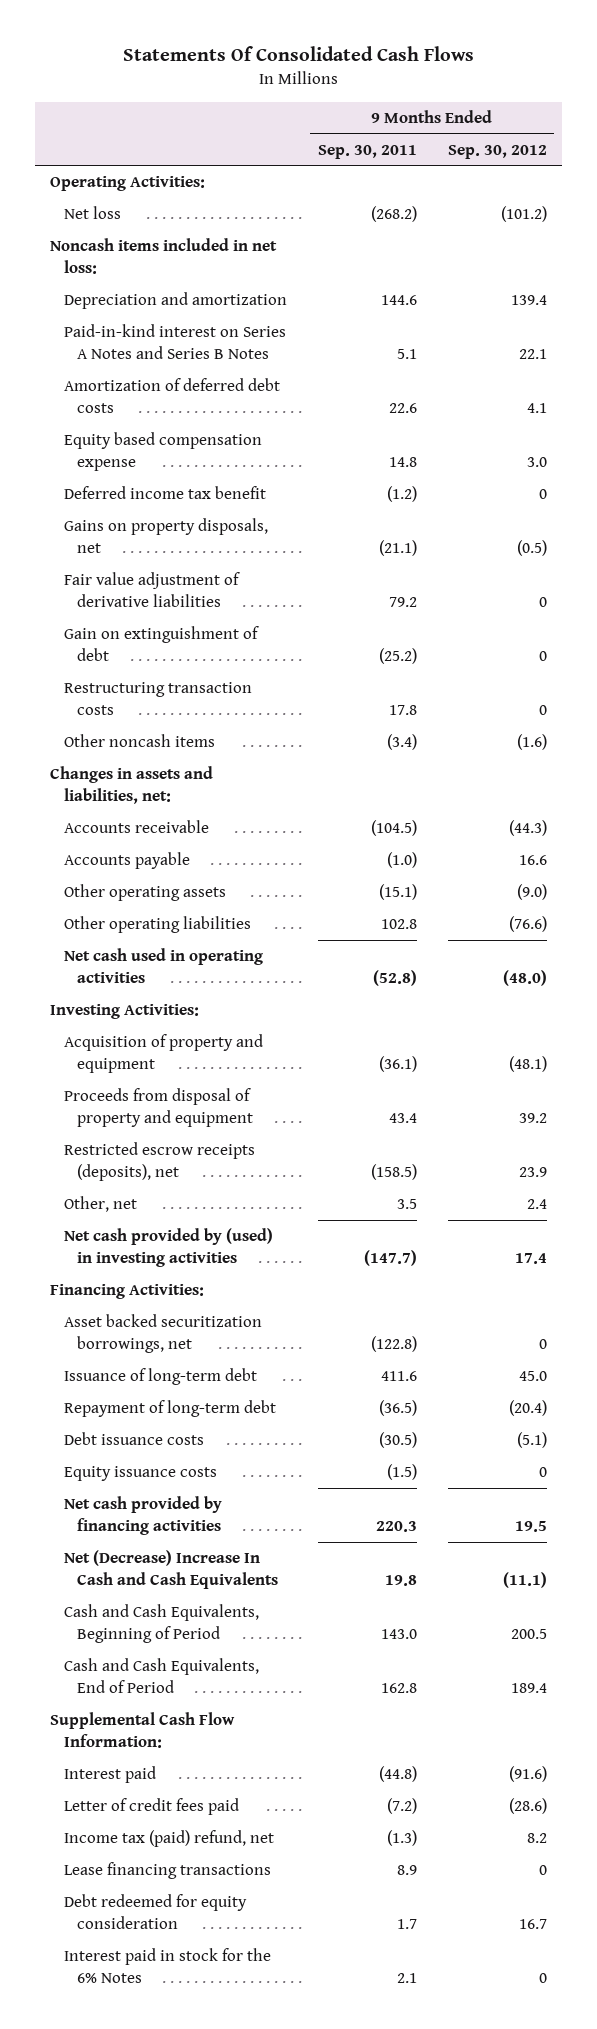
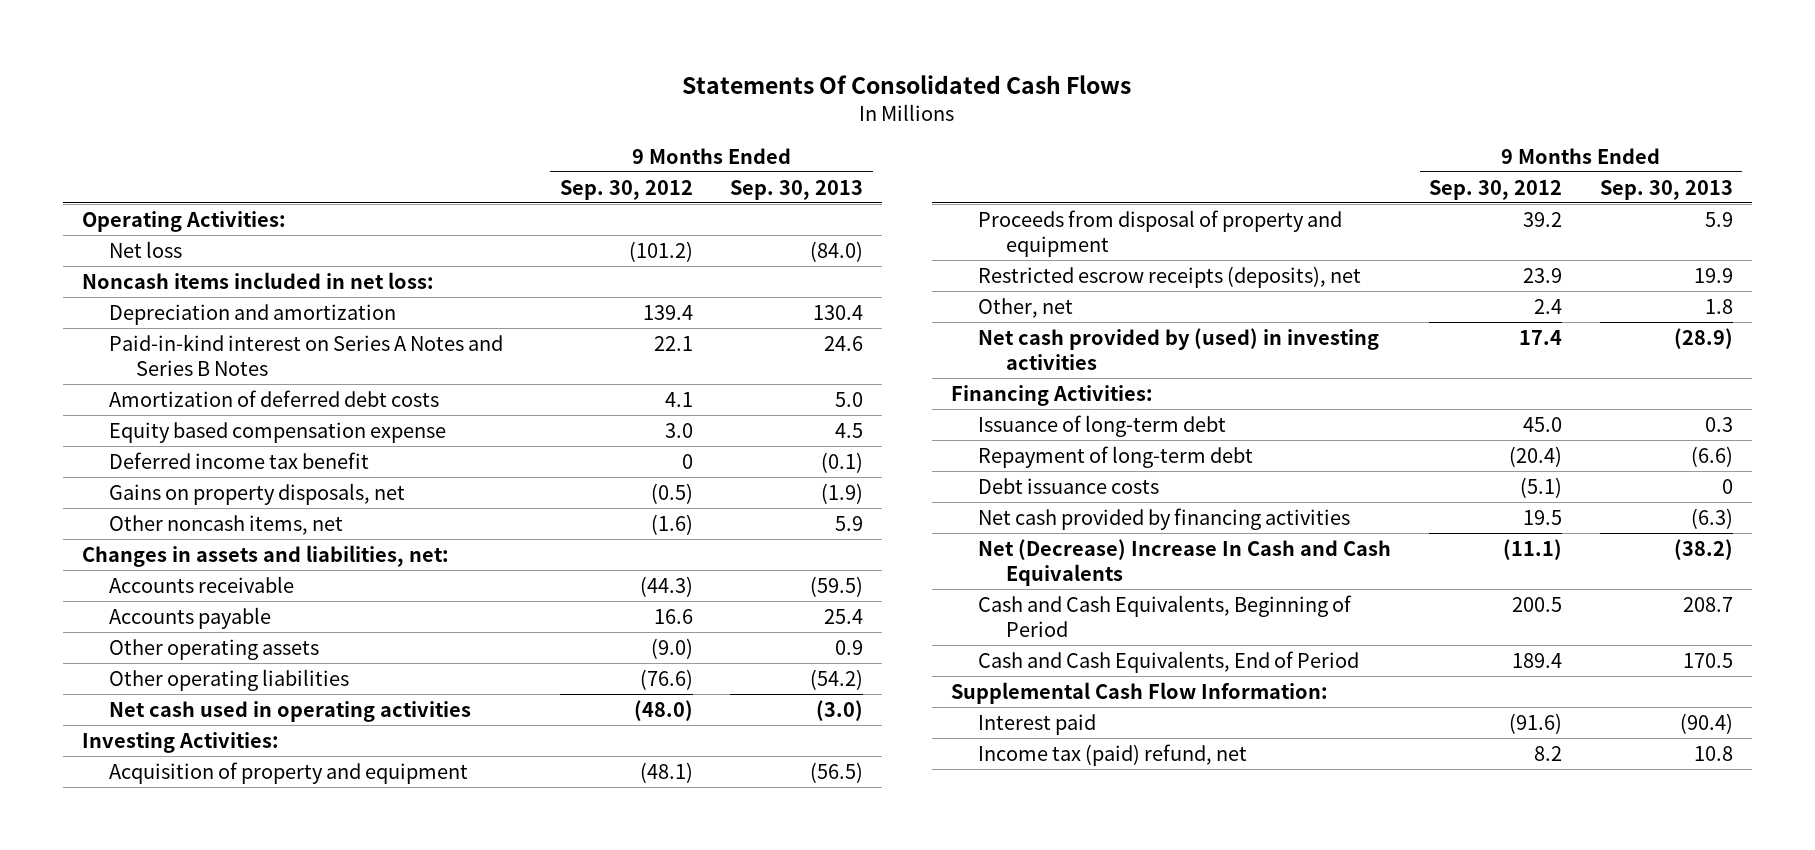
- | 9 Months Ended Sep. 30, 2011 | 9 Months Ended Sep. 30, 2012
+ | 9 Months Ended Sep. 30, 2012 | 9 Months Ended Sep. 30, 2013
- Fair value adjustment of derivative liabilities | 79.2 | 0
- Gain on extinguishment of debt | (25.2) | 0
- Restructuring transaction costs | 17.8 | 0
- Other noncash items | (3.4) | (1.6)
+ Other noncash items, net | (1.6) | 5.9
- Asset backed securitization borrowings, net | (122.8) | 0
- Equity issuance costs | (1.5) | 0
- Letter of credit fees paid | (7.2) | (28.6)
- Lease financing transactions | 8.9 | 0
- Debt redeemed for equity consideration | 1.7 | 16.7
- Interest paid in stock for the 6% Notes | 2.1 | 0

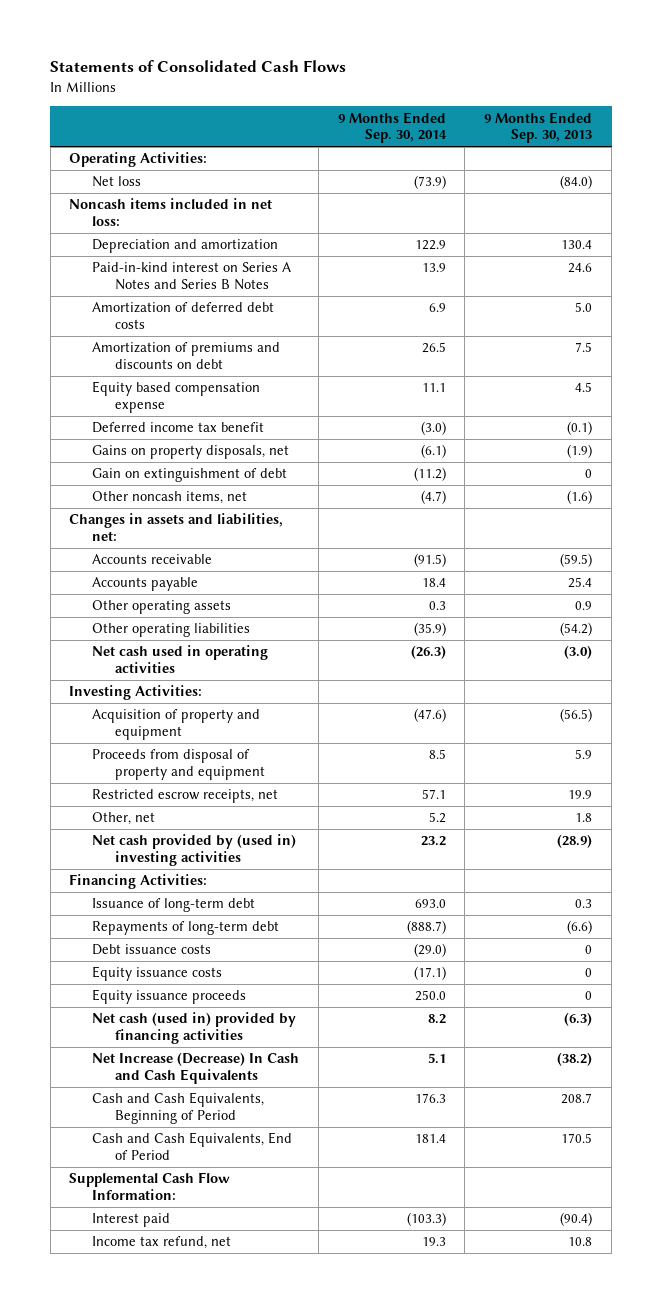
- Statements Of Consolidated Cash Flows
+ Statements of Consolidated Cash Flows
- | 9 Months Ended Sep. 30, 2012 | 9 Months Ended Sep. 30, 2013
+ | 9 Months Ended Sep. 30, 2014 | 9 Months Ended Sep. 30, 2013
+ Amortization of premiums and discounts on debt | 26.5 | 7.5
- Other noncash items, net | (1.6) | 5.9
+ Gain on extinguishment of debt | (11.2) | 0
+ Other noncash items, net | (4.7) | (1.6)
- Restricted escrow receipts (deposits), net | 23.9 | 19.9
+ Restricted escrow receipts, net | 57.1 | 19.9
- Net cash provided by (used) in investing activities | 17.4 | (28.9)
+ Net cash provided by (used in) investing activities | 23.2 | (28.9)
- Repayment of long-term debt | (20.4) | (6.6)
+ Repayments of long-term debt | (888.7) | (6.6)
- Net cash provided by financing activities | 19.5 | (6.3)
- Net (Decrease) Increase In Cash and Cash Equivalents | (11.1) | (38.2)
+ Equity issuance costs | (17.1) | 0
+ Equity issuance proceeds | 250.0 | 0
+ Net cash (used in) provided by financing activities | 8.2 | (6.3)
+ Net Increase (Decrease) In Cash and Cash Equivalents | 5.1 | (38.2)
- Income tax (paid) refund, net | 8.2 | 10.8
+ Income tax refund, net | 19.3 | 10.8

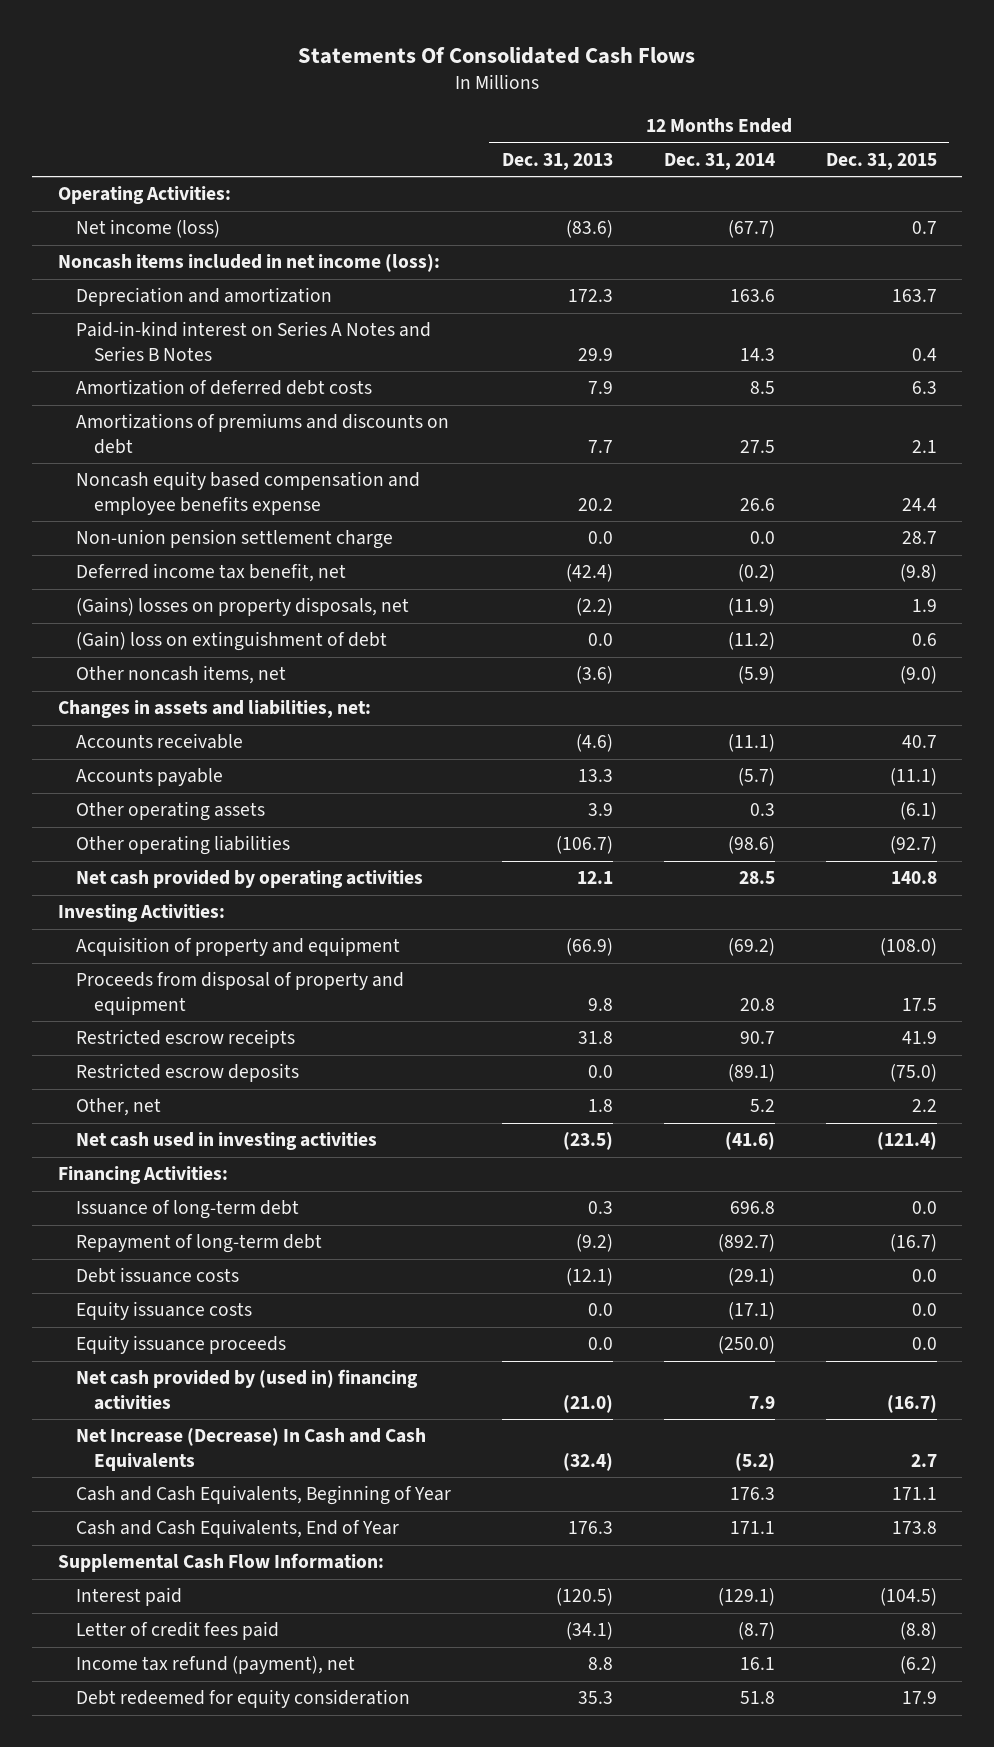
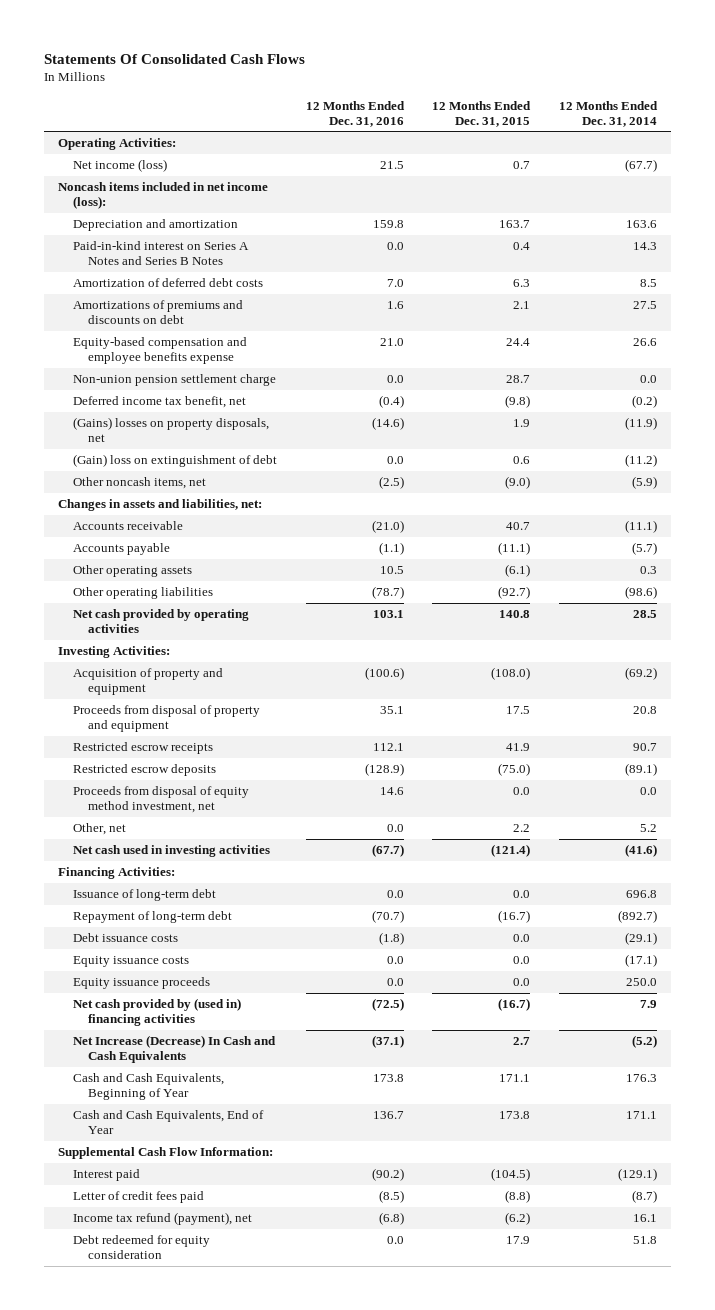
- | 12 Months Ended Dec. 31, 2013 | 12 Months Ended Dec. 31, 2014 | 12 Months Ended Dec. 31, 2015
+ | 12 Months Ended Dec. 31, 2016 | 12 Months Ended Dec. 31, 2015 | 12 Months Ended Dec. 31, 2014
- Noncash equity based compensation and employee benefits expense | 20.2 | 26.6 | 24.4
+ Equity-based compensation and employee benefits expense | 21.0 | 24.4 | 26.6
+ Proceeds from disposal of equity method investment, net | 14.6 | 0.0 | 0.0
- Equity issuance proceeds | 0.0 | (250.0) | 0.0
+ Equity issuance proceeds | 0.0 | 0.0 | 250.0

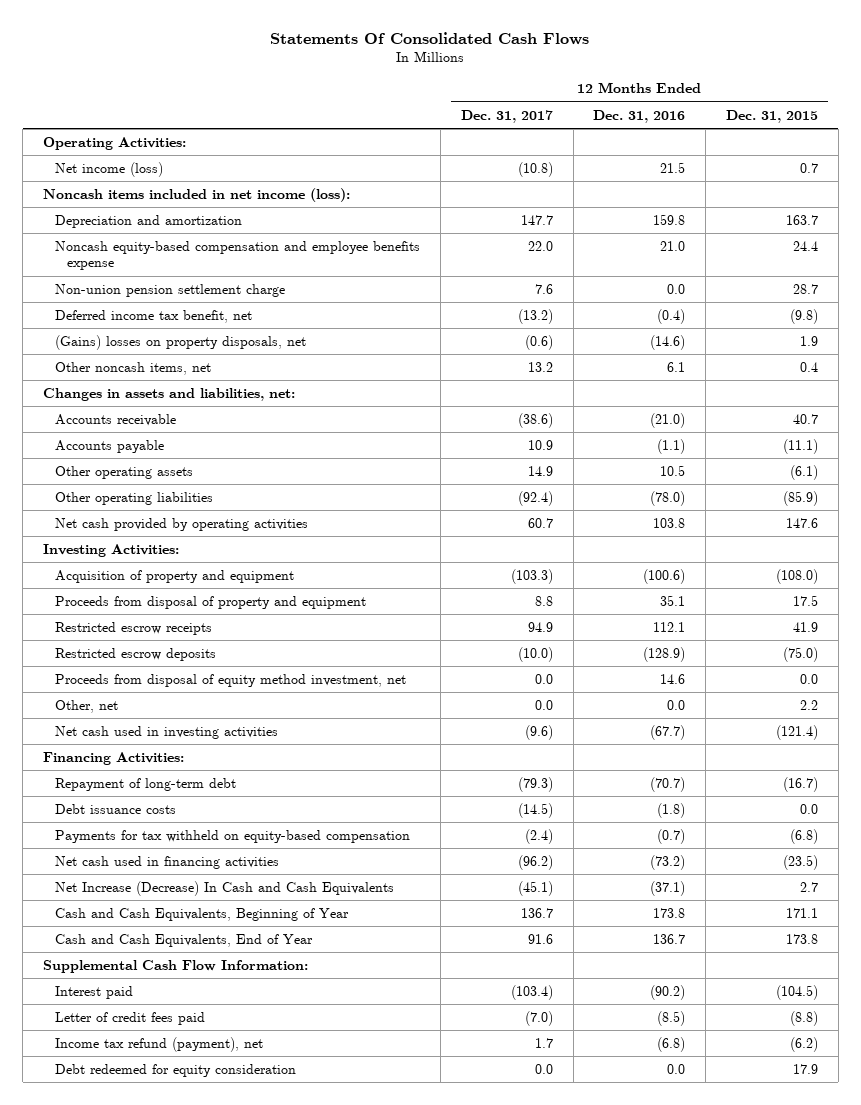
- | 12 Months Ended Dec. 31, 2016 | 12 Months Ended Dec. 31, 2015 | 12 Months Ended Dec. 31, 2014
+ | 12 Months Ended Dec. 31, 2017 | 12 Months Ended Dec. 31, 2016 | 12 Months Ended Dec. 31, 2015
- Paid-in-kind interest on Series A Notes and Series B Notes | 0.0 | 0.4 | 14.3
- Amortization of deferred debt costs | 7.0 | 6.3 | 8.5
- Amortizations of premiums and discounts on debt | 1.6 | 2.1 | 27.5
- Equity-based compensation and employee benefits expense | 21.0 | 24.4 | 26.6
+ Noncash equity-based compensation and employee benefits expense | 22.0 | 21.0 | 24.4
- (Gain) loss on extinguishment of debt | 0.0 | 0.6 | (11.2)
- Other noncash items, net | (2.5) | (9.0) | (5.9)
+ Other noncash items, net | 13.2 | 6.1 | 0.4
- Other operating liabilities | (78.7) | (92.7) | (98.6)
- Net cash provided by operating activities | 103.1 | 140.8 | 28.5
+ Other operating liabilities | (92.4) | (78.0) | (85.9)
+ Net cash provided by operating activities | 60.7 | 103.8 | 147.6
- Issuance of long-term debt | 0.0 | 0.0 | 696.8
- Equity issuance costs | 0.0 | 0.0 | (17.1)
- Equity issuance proceeds | 0.0 | 0.0 | 250.0
- Net cash provided by (used in) financing activities | (72.5) | (16.7) | 7.9
+ Payments for tax withheld on equity-based compensation | (2.4) | (0.7) | (6.8)
+ Net cash used in financing activities | (96.2) | (73.2) | (23.5)

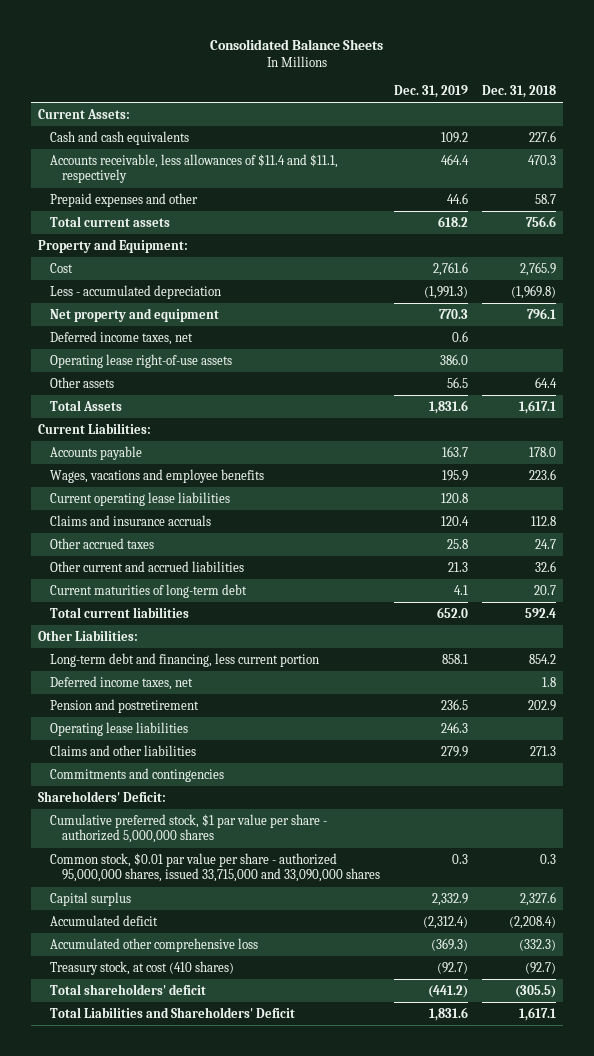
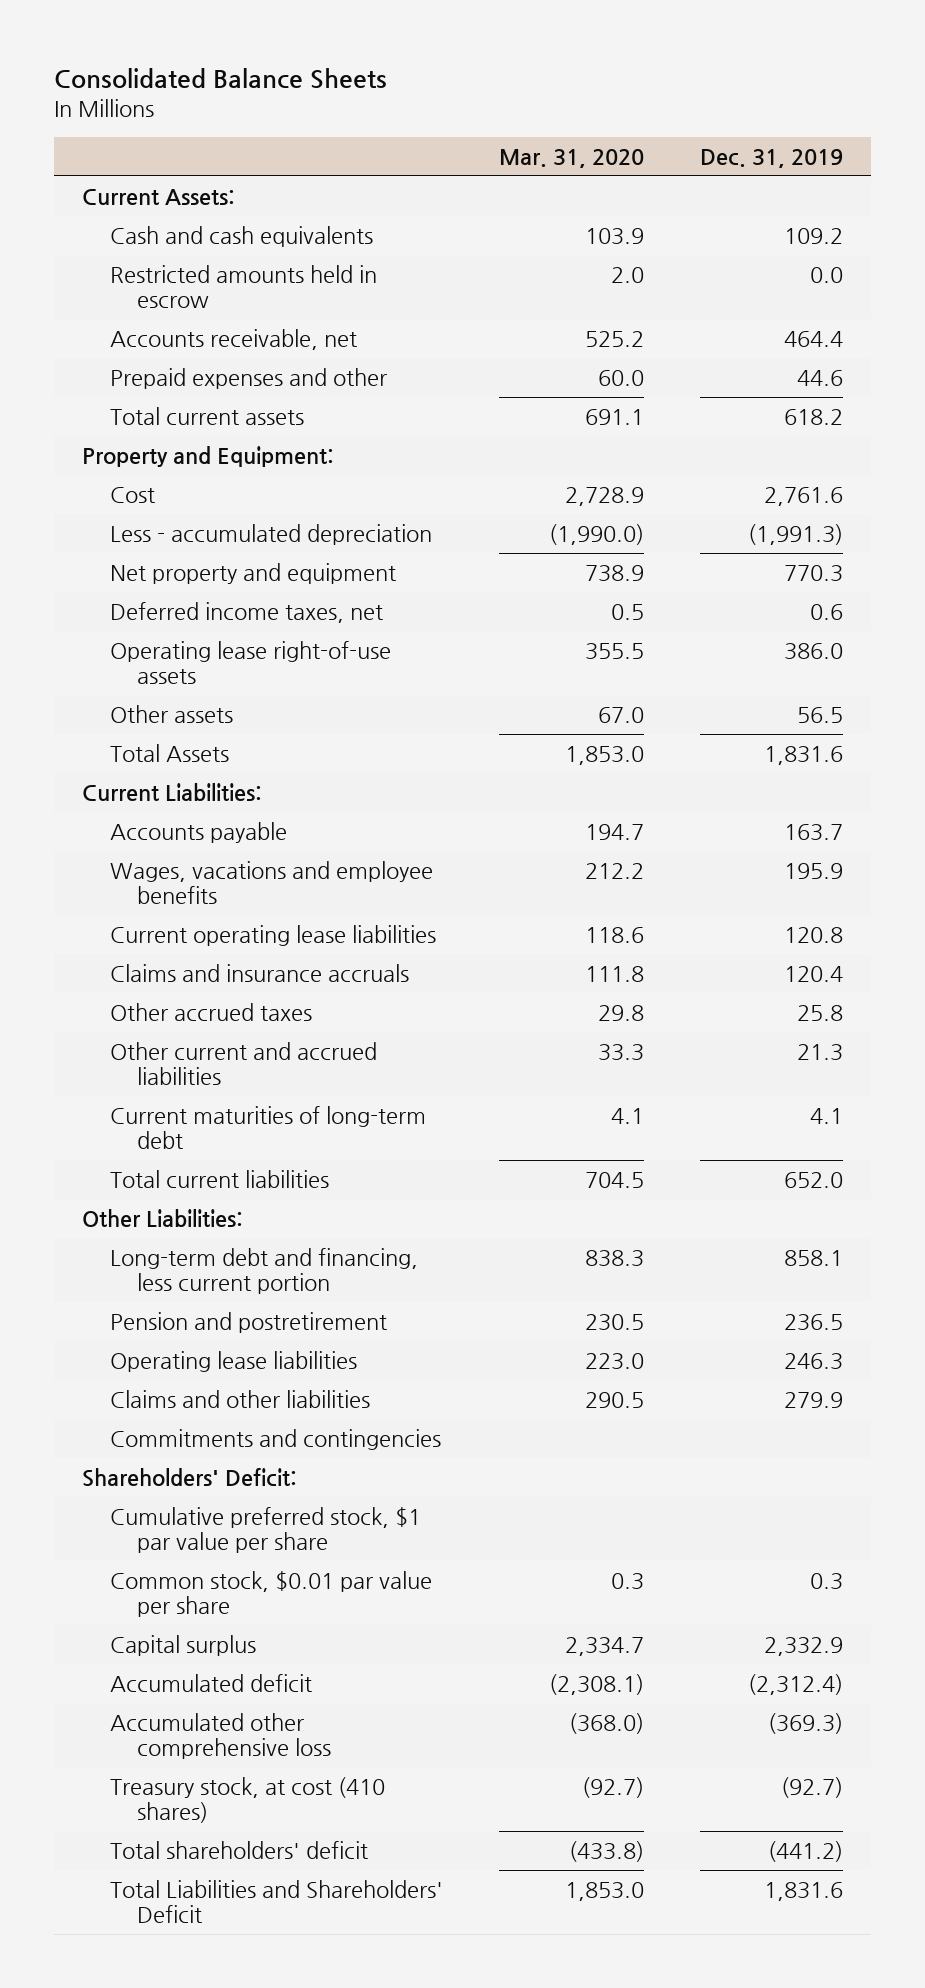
- | Dec. 31, 2019 | Dec. 31, 2018
+ | Mar. 31, 2020 | Dec. 31, 2019
- Accounts receivable, less allowances of $11.4 and $11.1, respectively | 464.4 | 470.3
+ Restricted amounts held in escrow | 2.0 | 0.0
+ Accounts receivable, net | 525.2 | 464.4
- Deferred income taxes, net | | 1.8
- Cumulative preferred stock, $1 par value per share - authorized 5,000,000 shares
- Common stock, $0.01 par value per share - authorized 95,000,000 shares, issued 33,715,000 and 33,090,000 shares | 0.3 | 0.3
+ Cumulative preferred stock, $1 par value per share
+ Common stock, $0.01 par value per share | 0.3 | 0.3

